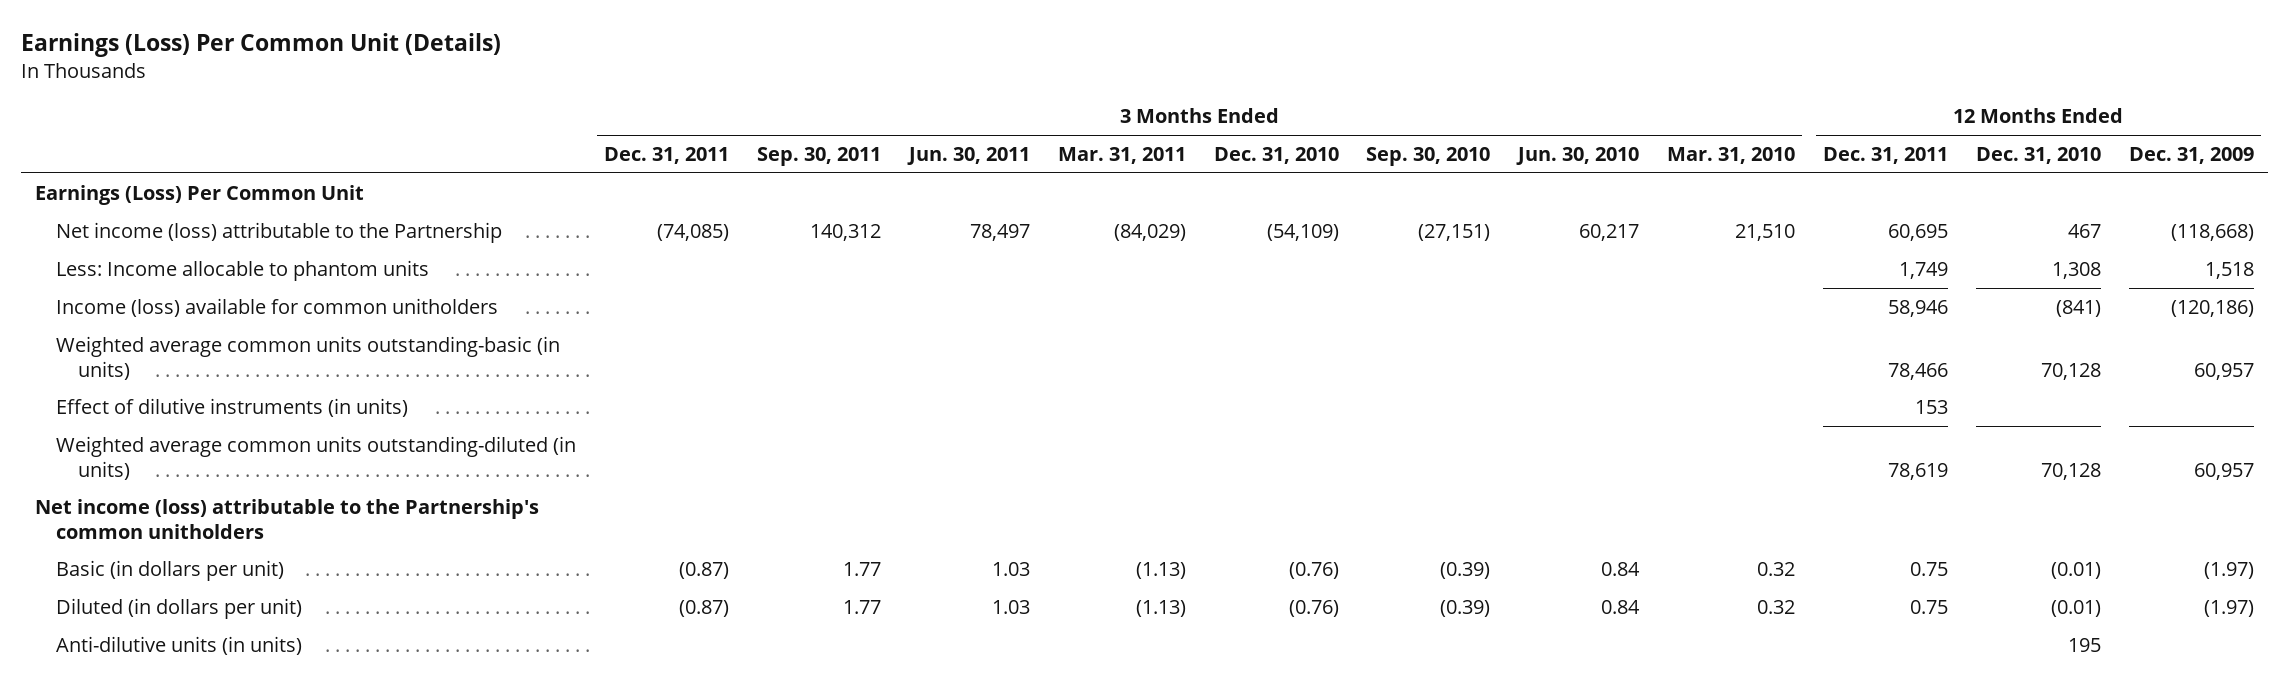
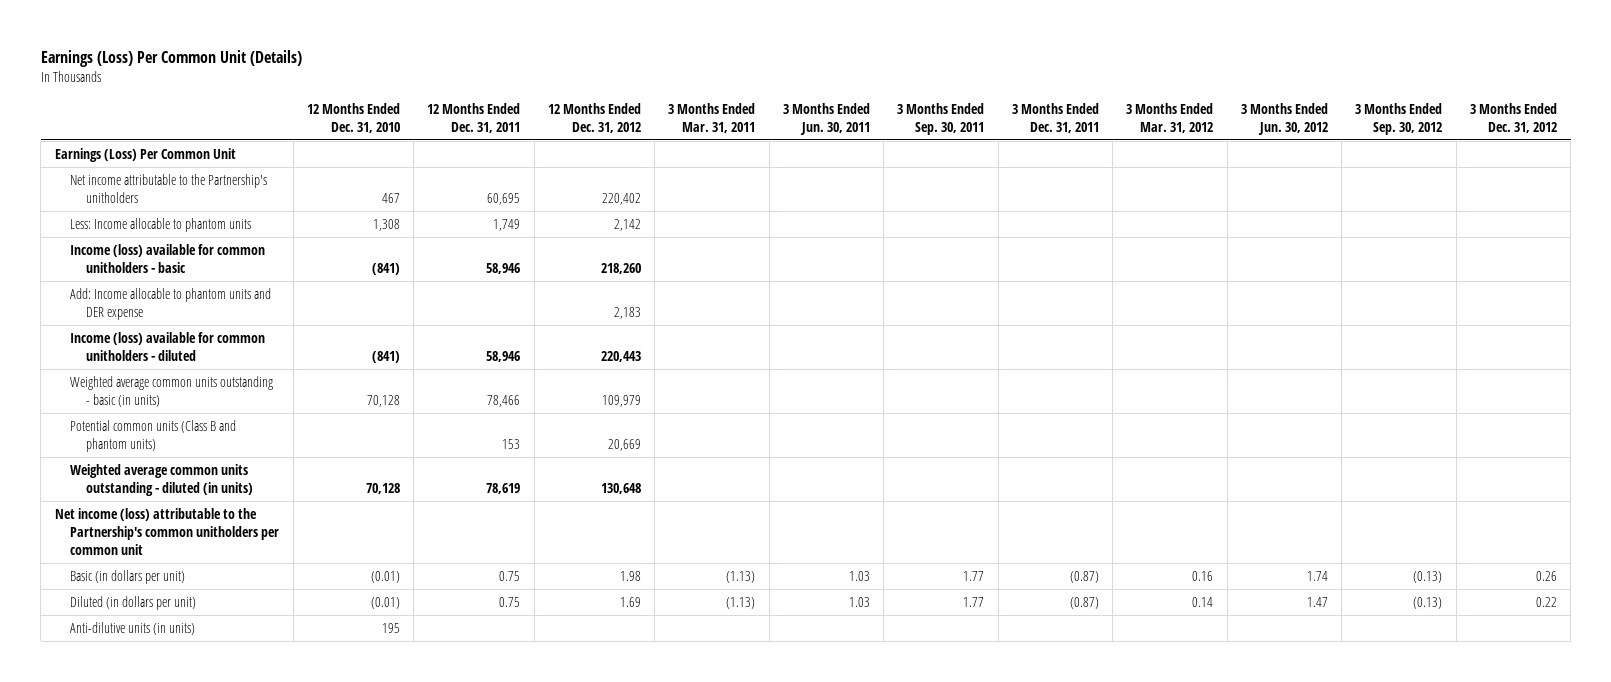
- | 3 Months Ended Dec. 31, 2011 | 3 Months Ended Sep. 30, 2011 | 3 Months Ended Jun. 30, 2011 | 3 Months Ended Mar. 31, 2011 | 3 Months Ended Dec. 31, 2010 | 3 Months Ended Sep. 30, 2010 | 3 Months Ended Jun. 30, 2010 | 3 Months Ended Mar. 31, 2010 | 12 Months Ended Dec. 31, 2011 | 12 Months Ended Dec. 31, 2010 | 12 Months Ended Dec. 31, 2009
+ | 12 Months Ended Dec. 31, 2010 | 12 Months Ended Dec. 31, 2011 | 12 Months Ended Dec. 31, 2012 | 3 Months Ended Mar. 31, 2011 | 3 Months Ended Jun. 30, 2011 | 3 Months Ended Sep. 30, 2011 | 3 Months Ended Dec. 31, 2011 | 3 Months Ended Mar. 31, 2012 | 3 Months Ended Jun. 30, 2012 | 3 Months Ended Sep. 30, 2012 | 3 Months Ended Dec. 31, 2012
- Net income (loss) attributable to the Partnership | (74,085) | 140,312 | 78,497 | (84,029) | (54,109) | (27,151) | 60,217 | 21,510 | 60,695 | 467 | (118,668)
+ Net income attributable to the Partnership's unitholders | 467 | 60,695 | 220,402 | | | | | | | |
- Income (loss) available for common unitholders | | | | | | | | | 58,946 | (841) | (120,186)
- Weighted average common units outstanding-basic (in units) | | | | | | | | | 78,466 | 70,128 | 60,957
- Effect of dilutive instruments (in units) | | | | | | | | | 153 | |
- Weighted average common units outstanding-diluted (in units) | | | | | | | | | 78,619 | 70,128 | 60,957
- Net income (loss) attributable to the Partnership's common unitholders
+ Income (loss) available for common unitholders - basic | (841) | 58,946 | 218,260 | | | | | | | |
+ Add: Income allocable to phantom units and DER expense | | | 2,183 | | | | | | | |
+ Income (loss) available for common unitholders - diluted | (841) | 58,946 | 220,443 | | | | | | | |
+ Weighted average common units outstanding - basic (in units) | 70,128 | 78,466 | 109,979 | | | | | | | |
+ Potential common units (Class B and phantom units) | | 153 | 20,669 | | | | | | | |
+ Weighted average common units outstanding - diluted (in units) | 70,128 | 78,619 | 130,648 | | | | | | | |
+ Net income (loss) attributable to the Partnership's common unitholders per common unit

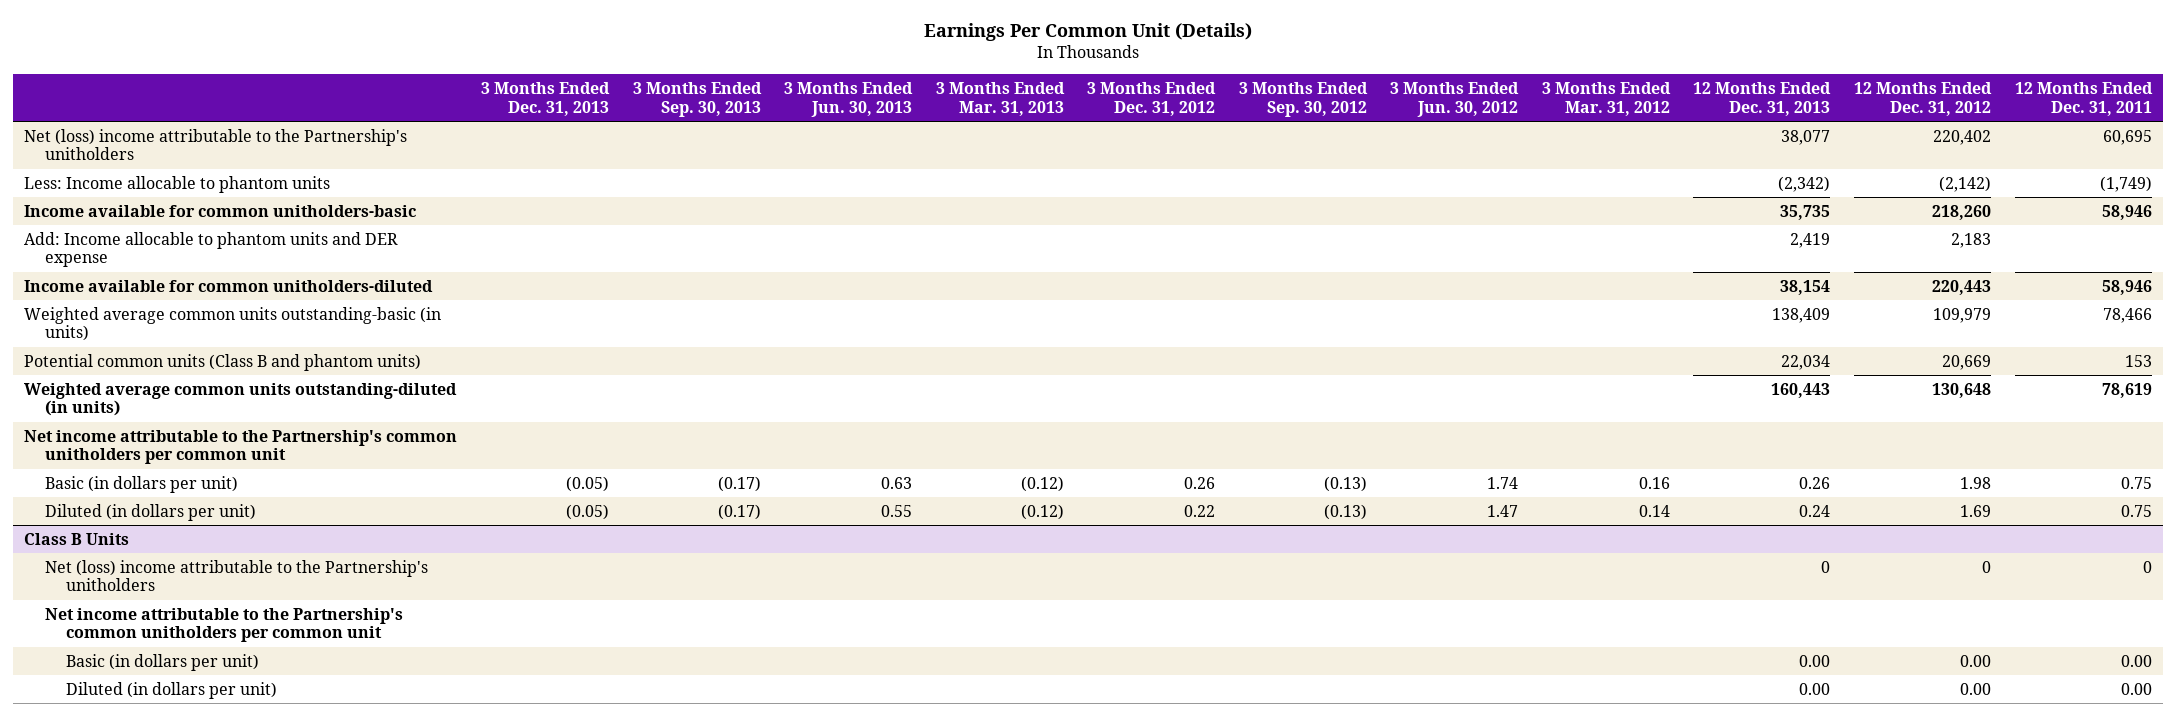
- Earnings (Loss) Per Common Unit (Details)
+ Earnings Per Common Unit (Details)
- | 12 Months Ended Dec. 31, 2010 | 12 Months Ended Dec. 31, 2011 | 12 Months Ended Dec. 31, 2012 | 3 Months Ended Mar. 31, 2011 | 3 Months Ended Jun. 30, 2011 | 3 Months Ended Sep. 30, 2011 | 3 Months Ended Dec. 31, 2011 | 3 Months Ended Mar. 31, 2012 | 3 Months Ended Jun. 30, 2012 | 3 Months Ended Sep. 30, 2012 | 3 Months Ended Dec. 31, 2012
+ | 3 Months Ended Dec. 31, 2013 | 3 Months Ended Sep. 30, 2013 | 3 Months Ended Jun. 30, 2013 | 3 Months Ended Mar. 31, 2013 | 3 Months Ended Dec. 31, 2012 | 3 Months Ended Sep. 30, 2012 | 3 Months Ended Jun. 30, 2012 | 3 Months Ended Mar. 31, 2012 | 12 Months Ended Dec. 31, 2013 | 12 Months Ended Dec. 31, 2012 | 12 Months Ended Dec. 31, 2011
- Earnings (Loss) Per Common Unit
- Net income attributable to the Partnership's unitholders | 467 | 60,695 | 220,402 | | | | | | | |
- Less: Income allocable to phantom units | 1,308 | 1,749 | 2,142 | | | | | | | |
- Income (loss) available for common unitholders - basic | (841) | 58,946 | 218,260 | | | | | | | |
+ Net (loss) income attributable to the Partnership's unitholders | | | | | | | | | 38,077 | 220,402 | 60,695
+ Less: Income allocable to phantom units | | | | | | | | | (2,342) | (2,142) | (1,749)
+ Income available for common unitholders-basic | | | | | | | | | 35,735 | 218,260 | 58,946
- Income (loss) available for common unitholders - diluted | (841) | 58,946 | 220,443 | | | | | | | |
- Weighted average common units outstanding - basic (in units) | 70,128 | 78,466 | 109,979 | | | | | | | |
+ Income available for common unitholders-diluted | | | | | | | | | 38,154 | 220,443 | 58,946
+ Weighted average common units outstanding-basic (in units) | | | | | | | | | 138,409 | 109,979 | 78,466
- Weighted average common units outstanding - diluted (in units) | 70,128 | 78,619 | 130,648 | | | | | | | |
- Net income (loss) attributable to the Partnership's common unitholders per common unit
+ Weighted average common units outstanding-diluted (in units) | | | | | | | | | 160,443 | 130,648 | 78,619
+ Net income attributable to the Partnership's common unitholders per common unit
- Anti-dilutive units (in units) | 195 | | | | | | | | | |
+ Class B Units
+ Net (loss) income attributable to the Partnership's unitholders | | | | | | | | | 0 | 0 | 0
+ Net income attributable to the Partnership's common unitholders per common unit
+ Basic (in dollars per unit) | | | | | | | | | 0.00 | 0.00 | 0.00
+ Diluted (in dollars per unit) | | | | | | | | | 0.00 | 0.00 | 0.00

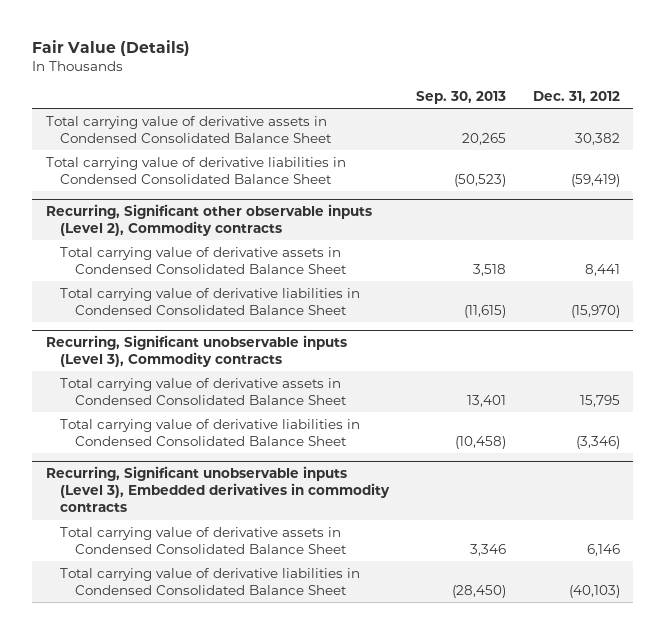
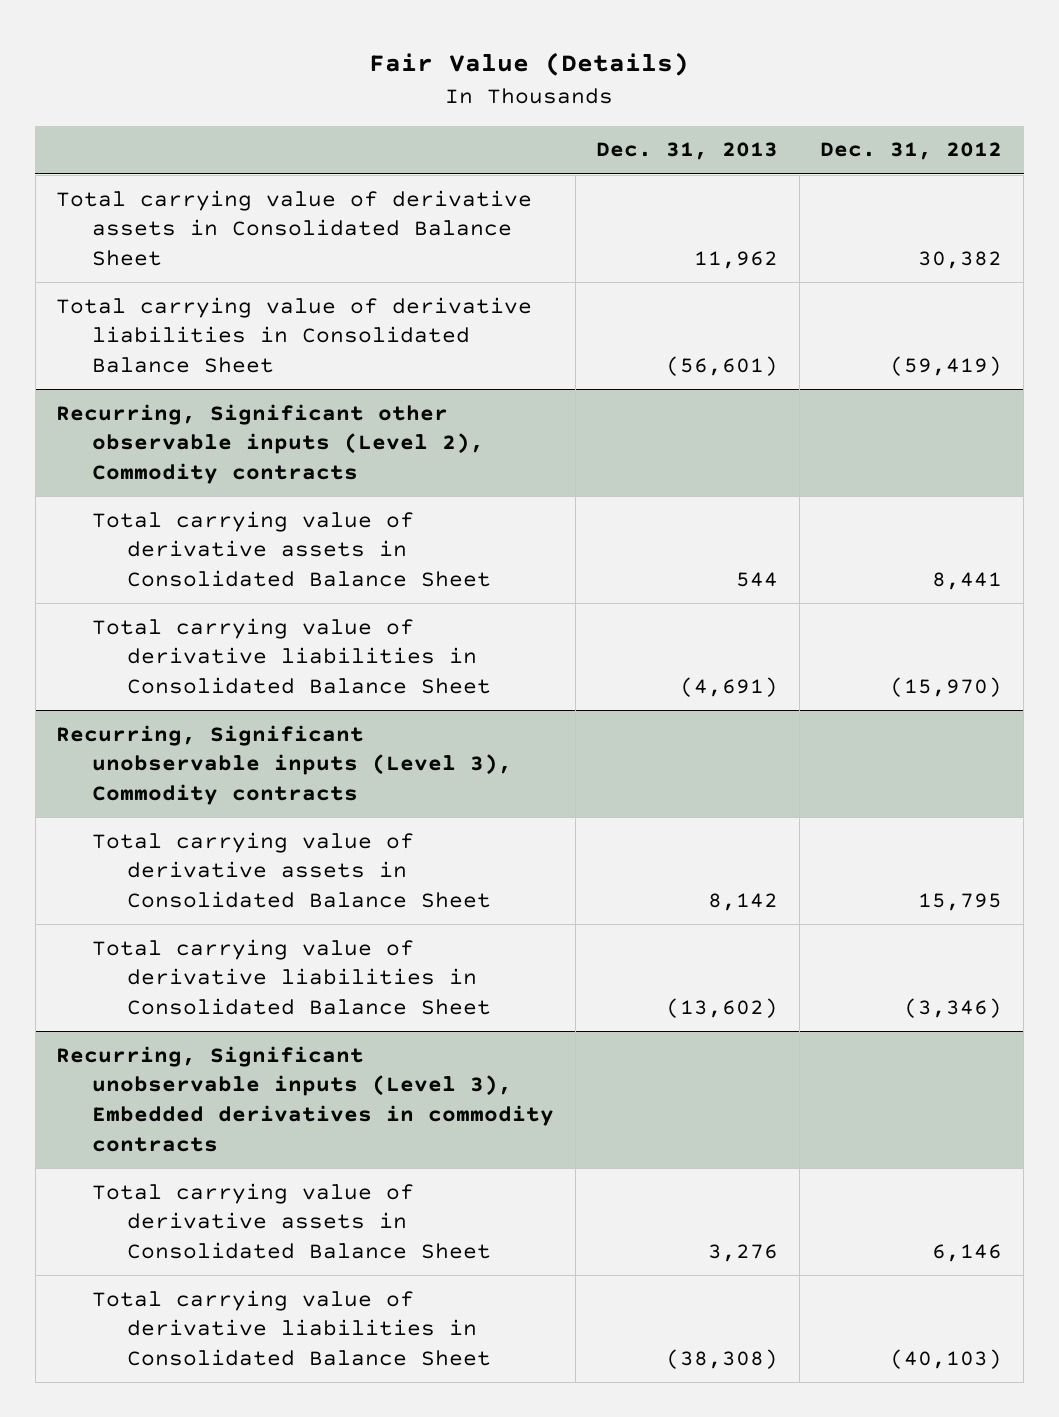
- | Sep. 30, 2013 | Dec. 31, 2012
+ | Dec. 31, 2013 | Dec. 31, 2012
- Total carrying value of derivative assets in Condensed Consolidated Balance Sheet | 20,265 | 30,382
- Total carrying value of derivative liabilities in Condensed Consolidated Balance Sheet | (50,523) | (59,419)
+ Total carrying value of derivative assets in Consolidated Balance Sheet | 11,962 | 30,382
+ Total carrying value of derivative liabilities in Consolidated Balance Sheet | (56,601) | (59,419)
@ Recurring, Significant other observable inputs (Level 2), Commodity contracts
- Total carrying value of derivative assets in Condensed Consolidated Balance Sheet | 3,518 | 8,441
- Total carrying value of derivative liabilities in Condensed Consolidated Balance Sheet | (11,615) | (15,970)
+ Total carrying value of derivative assets in Consolidated Balance Sheet | 544 | 8,441
+ Total carrying value of derivative liabilities in Consolidated Balance Sheet | (4,691) | (15,970)
@ Recurring, Significant unobservable inputs (Level 3), Commodity contracts
- Total carrying value of derivative assets in Condensed Consolidated Balance Sheet | 13,401 | 15,795
- Total carrying value of derivative liabilities in Condensed Consolidated Balance Sheet | (10,458) | (3,346)
+ Total carrying value of derivative assets in Consolidated Balance Sheet | 8,142 | 15,795
+ Total carrying value of derivative liabilities in Consolidated Balance Sheet | (13,602) | (3,346)
@ Recurring, Significant unobservable inputs (Level 3), Embedded derivatives in commodity contracts
- Total carrying value of derivative assets in Condensed Consolidated Balance Sheet | 3,346 | 6,146
- Total carrying value of derivative liabilities in Condensed Consolidated Balance Sheet | (28,450) | (40,103)
+ Total carrying value of derivative assets in Consolidated Balance Sheet | 3,276 | 6,146
+ Total carrying value of derivative liabilities in Consolidated Balance Sheet | (38,308) | (40,103)

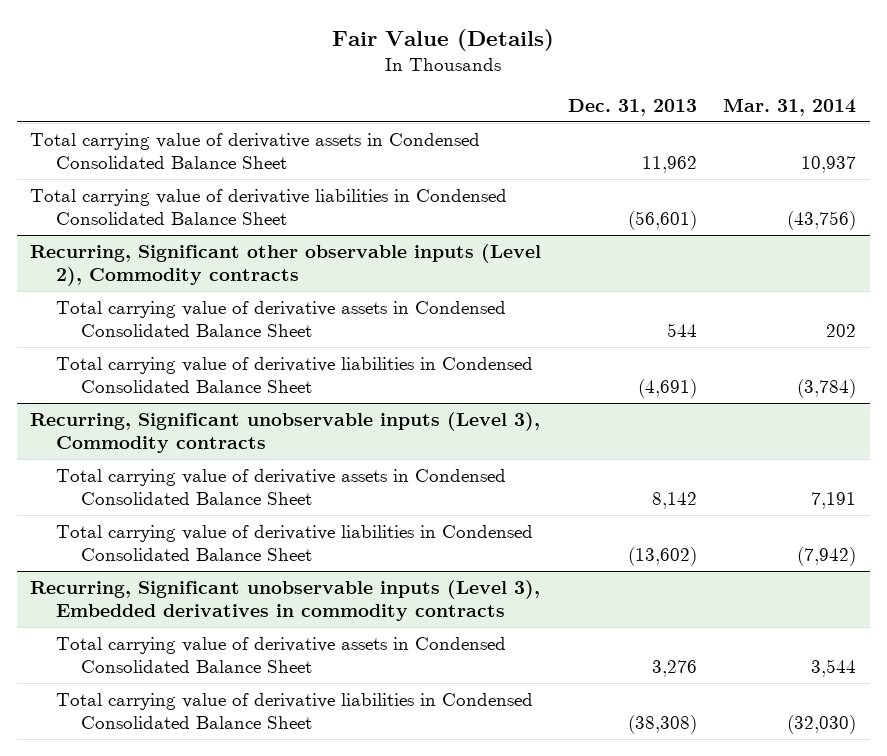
- | Dec. 31, 2013 | Dec. 31, 2012
+ | Dec. 31, 2013 | Mar. 31, 2014
- Total carrying value of derivative assets in Consolidated Balance Sheet | 11,962 | 30,382
- Total carrying value of derivative liabilities in Consolidated Balance Sheet | (56,601) | (59,419)
+ Total carrying value of derivative assets in Condensed Consolidated Balance Sheet | 11,962 | 10,937
+ Total carrying value of derivative liabilities in Condensed Consolidated Balance Sheet | (56,601) | (43,756)
@ Recurring, Significant other observable inputs (Level 2), Commodity contracts
- Total carrying value of derivative assets in Consolidated Balance Sheet | 544 | 8,441
- Total carrying value of derivative liabilities in Consolidated Balance Sheet | (4,691) | (15,970)
+ Total carrying value of derivative assets in Condensed Consolidated Balance Sheet | 544 | 202
+ Total carrying value of derivative liabilities in Condensed Consolidated Balance Sheet | (4,691) | (3,784)
@ Recurring, Significant unobservable inputs (Level 3), Commodity contracts
- Total carrying value of derivative assets in Consolidated Balance Sheet | 8,142 | 15,795
- Total carrying value of derivative liabilities in Consolidated Balance Sheet | (13,602) | (3,346)
+ Total carrying value of derivative assets in Condensed Consolidated Balance Sheet | 8,142 | 7,191
+ Total carrying value of derivative liabilities in Condensed Consolidated Balance Sheet | (13,602) | (7,942)
@ Recurring, Significant unobservable inputs (Level 3), Embedded derivatives in commodity contracts
- Total carrying value of derivative assets in Consolidated Balance Sheet | 3,276 | 6,146
- Total carrying value of derivative liabilities in Consolidated Balance Sheet | (38,308) | (40,103)
+ Total carrying value of derivative assets in Condensed Consolidated Balance Sheet | 3,276 | 3,544
+ Total carrying value of derivative liabilities in Condensed Consolidated Balance Sheet | (38,308) | (32,030)

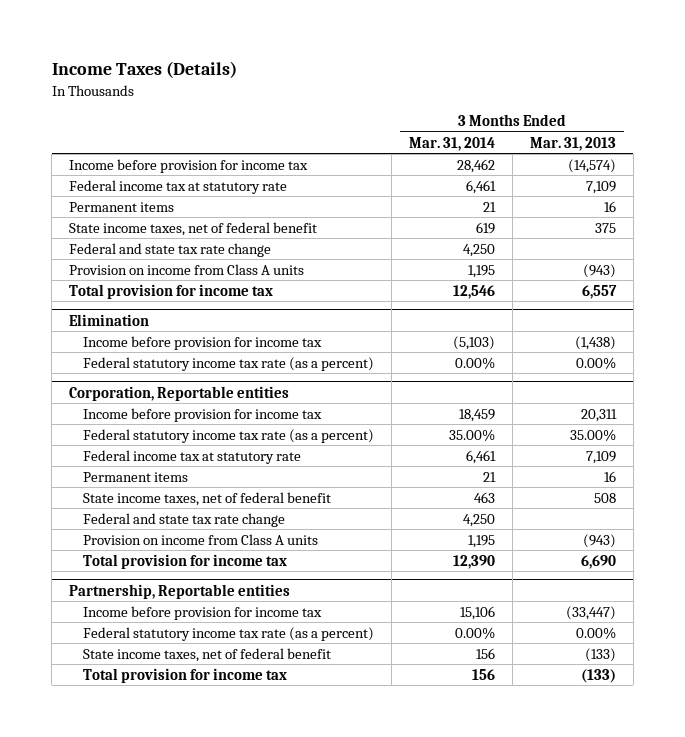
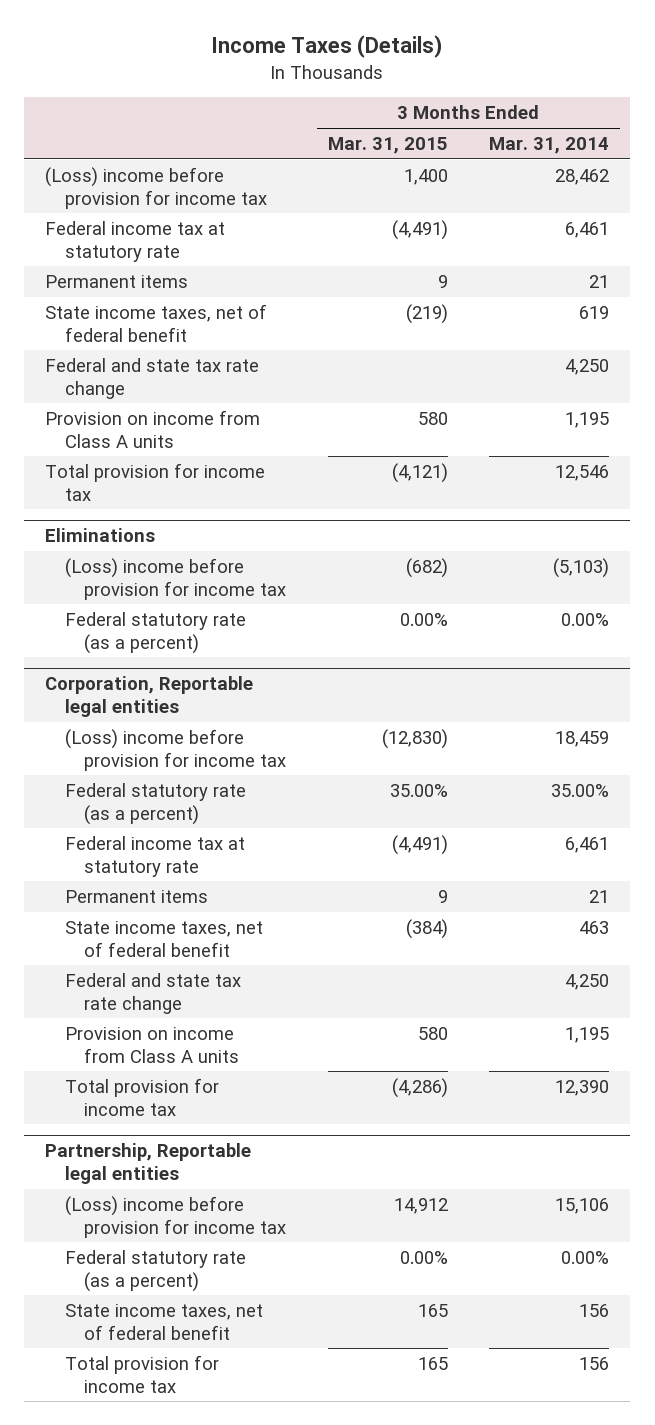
- | 3 Months Ended Mar. 31, 2014 | 3 Months Ended Mar. 31, 2013
+ | 3 Months Ended Mar. 31, 2015 | 3 Months Ended Mar. 31, 2014
- Income before provision for income tax | 28,462 | (14,574)
+ (Loss) income before provision for income tax | 1,400 | 28,462
- Elimination
- Income before provision for income tax | (5,103) | (1,438)
- Federal statutory income tax rate (as a percent) | 0.00% | 0.00%
- Corporation, Reportable entities
- Income before provision for income tax | 18,459 | 20,311
- Federal statutory income tax rate (as a percent) | 35.00% | 35.00%
+ Eliminations
+ (Loss) income before provision for income tax | (682) | (5,103)
+ Federal statutory rate (as a percent) | 0.00% | 0.00%
+ Corporation, Reportable legal entities
+ (Loss) income before provision for income tax | (12,830) | 18,459
+ Federal statutory rate (as a percent) | 35.00% | 35.00%
- Partnership, Reportable entities
- Income before provision for income tax | 15,106 | (33,447)
- Federal statutory income tax rate (as a percent) | 0.00% | 0.00%
+ Partnership, Reportable legal entities
+ (Loss) income before provision for income tax | 14,912 | 15,106
+ Federal statutory rate (as a percent) | 0.00% | 0.00%

